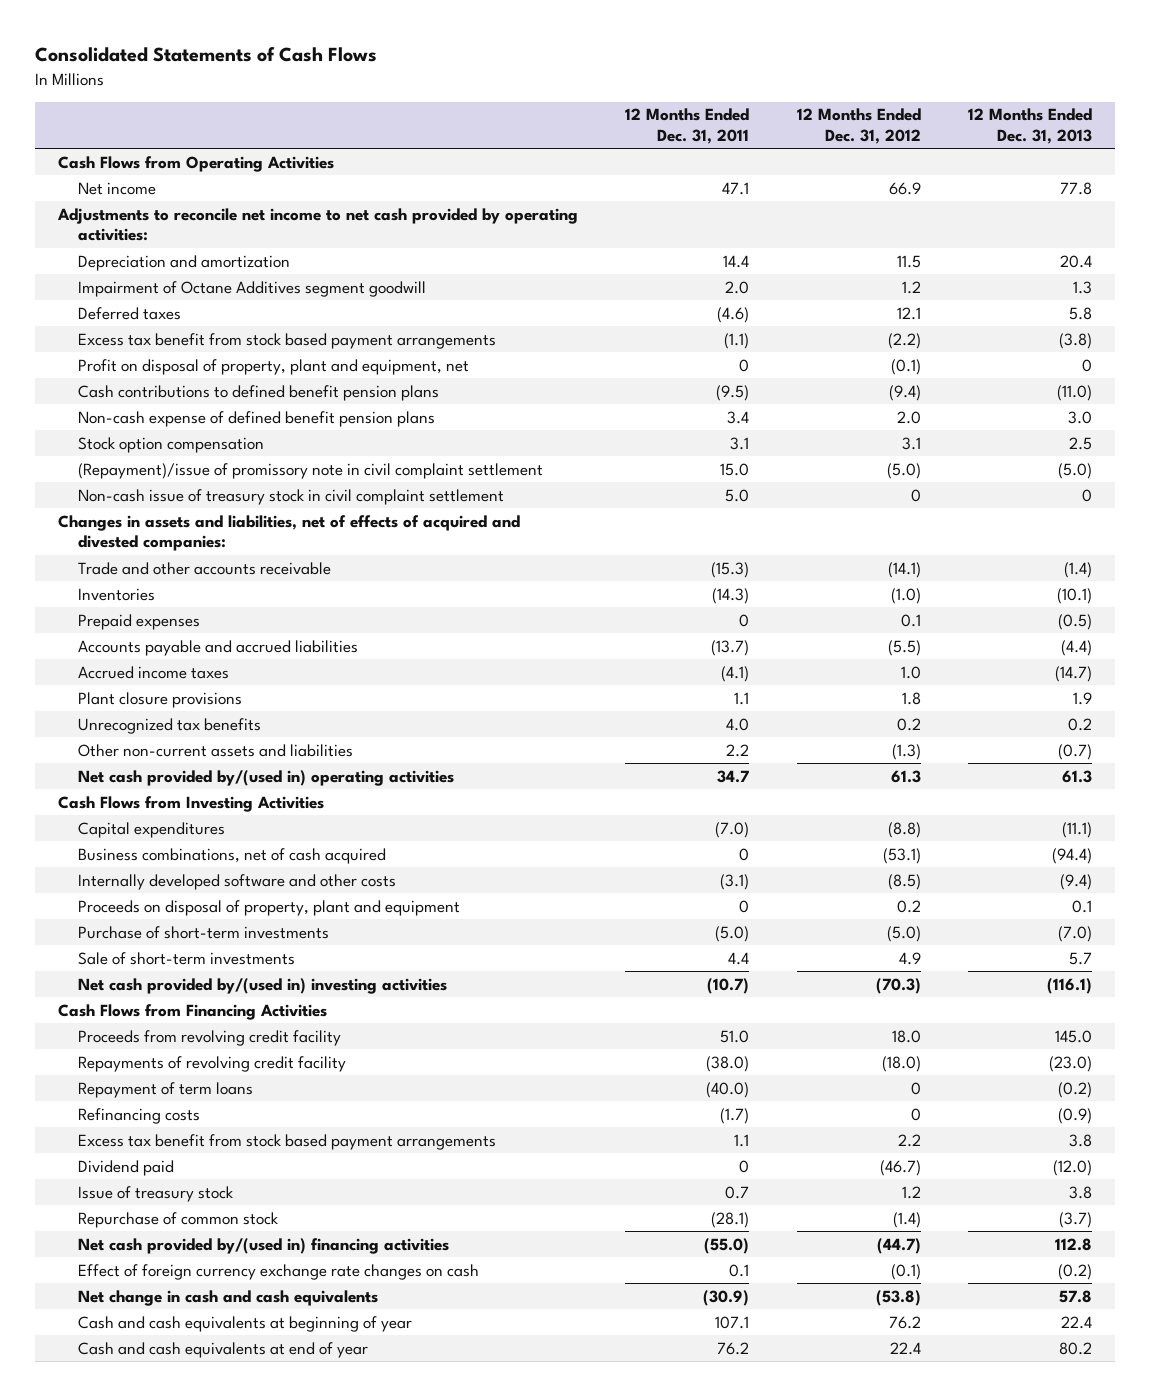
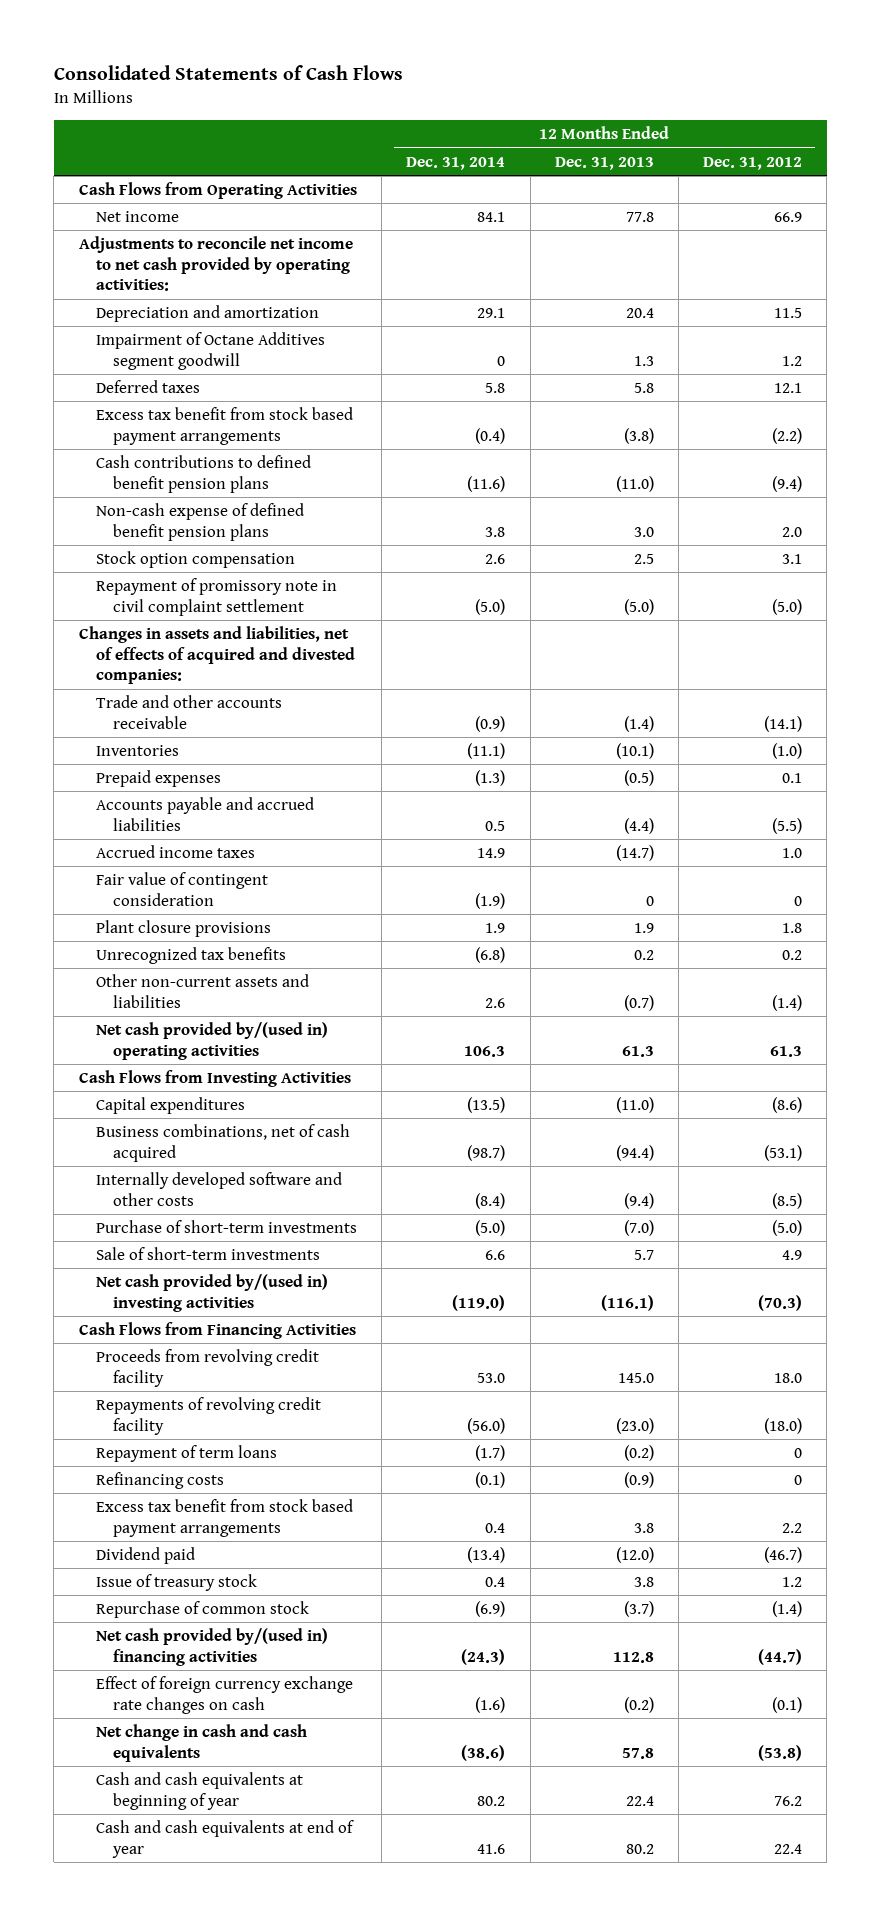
- | 12 Months Ended Dec. 31, 2011 | 12 Months Ended Dec. 31, 2012 | 12 Months Ended Dec. 31, 2013
+ | 12 Months Ended Dec. 31, 2014 | 12 Months Ended Dec. 31, 2013 | 12 Months Ended Dec. 31, 2012
- Profit on disposal of property, plant and equipment, net | 0 | (0.1) | 0
- (Repayment)/issue of promissory note in civil complaint settlement | 15.0 | (5.0) | (5.0)
- Non-cash issue of treasury stock in civil complaint settlement | 5.0 | 0 | 0
+ Repayment of promissory note in civil complaint settlement | (5.0) | (5.0) | (5.0)
+ Fair value of contingent consideration | (1.9) | 0 | 0
- Other non-current assets and liabilities | 2.2 | (1.3) | (0.7)
+ Other non-current assets and liabilities | 2.6 | (0.7) | (1.4)
- Capital expenditures | (7.0) | (8.8) | (11.1)
+ Capital expenditures | (13.5) | (11.0) | (8.6)
- Proceeds on disposal of property, plant and equipment | 0 | 0.2 | 0.1

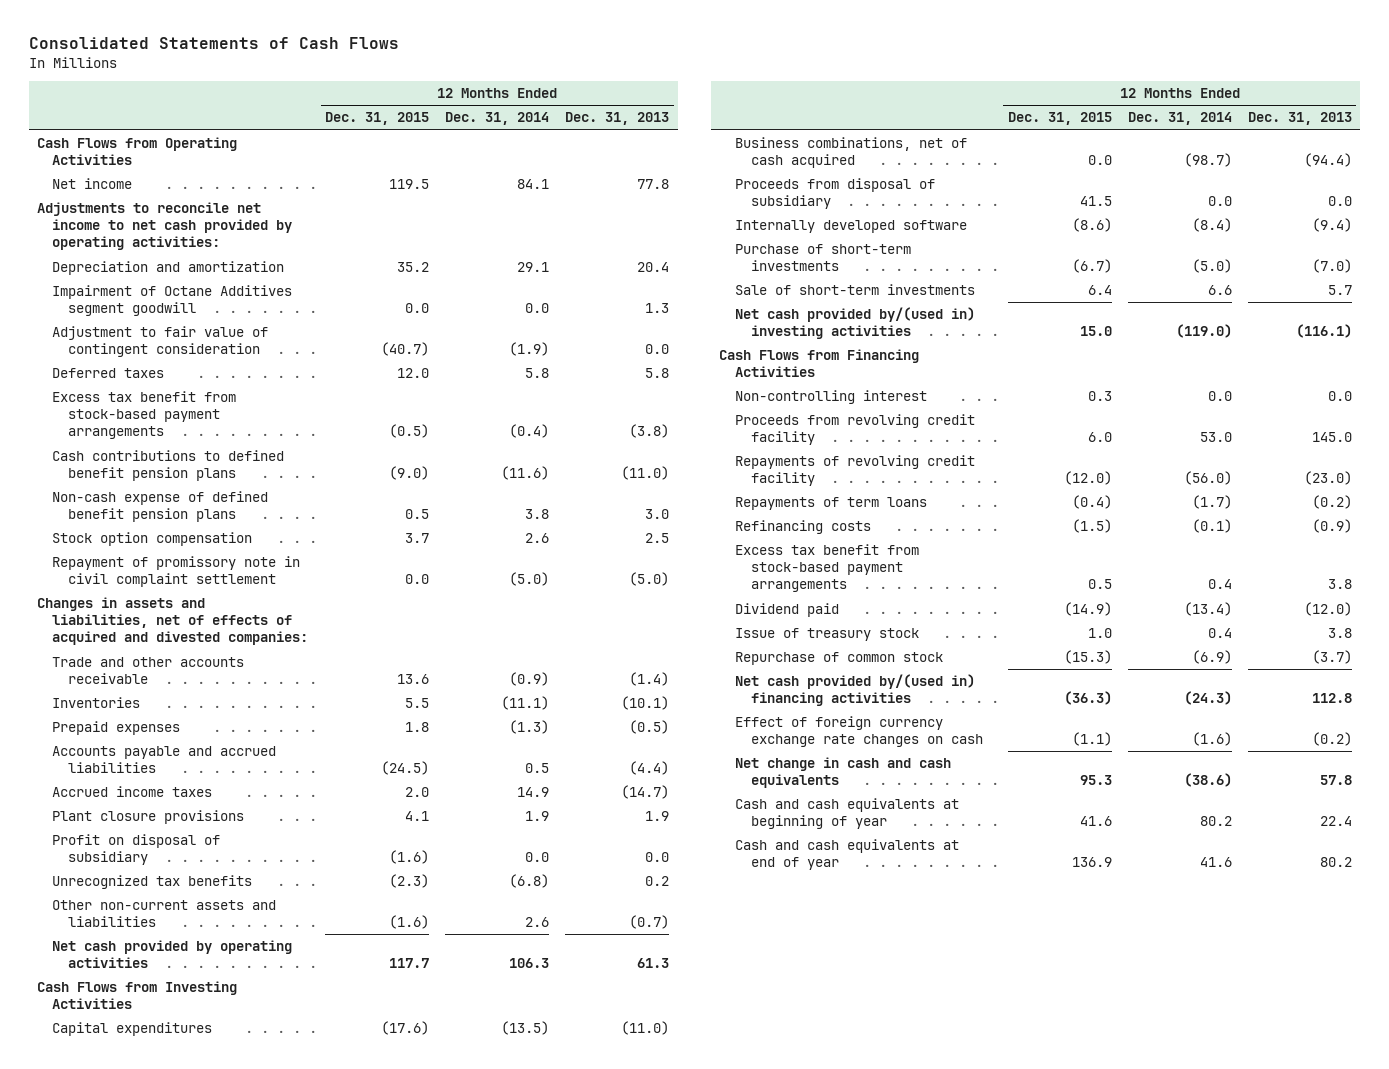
- | 12 Months Ended Dec. 31, 2014 | 12 Months Ended Dec. 31, 2013 | 12 Months Ended Dec. 31, 2012
+ | 12 Months Ended Dec. 31, 2015 | 12 Months Ended Dec. 31, 2014 | 12 Months Ended Dec. 31, 2013
- Impairment of Octane Additives segment goodwill | 0 | 1.3 | 1.2
+ Impairment of Octane Additives segment goodwill | 0.0 | 0.0 | 1.3
+ Adjustment to fair value of contingent consideration | (40.7) | (1.9) | 0.0
- Excess tax benefit from stock based payment arrangements | (0.4) | (3.8) | (2.2)
+ Excess tax benefit from stock-based payment arrangements | (0.5) | (0.4) | (3.8)
- Fair value of contingent consideration | (1.9) | 0 | 0
+ Profit on disposal of subsidiary | (1.6) | 0.0 | 0.0
- Net cash provided by/(used in) operating activities | 106.3 | 61.3 | 61.3
+ Net cash provided by operating activities | 117.7 | 106.3 | 61.3
- Internally developed software and other costs | (8.4) | (9.4) | (8.5)
+ Proceeds from disposal of subsidiary | 41.5 | 0.0 | 0.0
+ Internally developed software | (8.6) | (8.4) | (9.4)
+ Non-controlling interest | 0.3 | 0.0 | 0.0
- Repayment of term loans | (1.7) | (0.2) | 0
+ Repayments of term loans | (0.4) | (1.7) | (0.2)
- Excess tax benefit from stock based payment arrangements | 0.4 | 3.8 | 2.2
+ Excess tax benefit from stock-based payment arrangements | 0.5 | 0.4 | 3.8

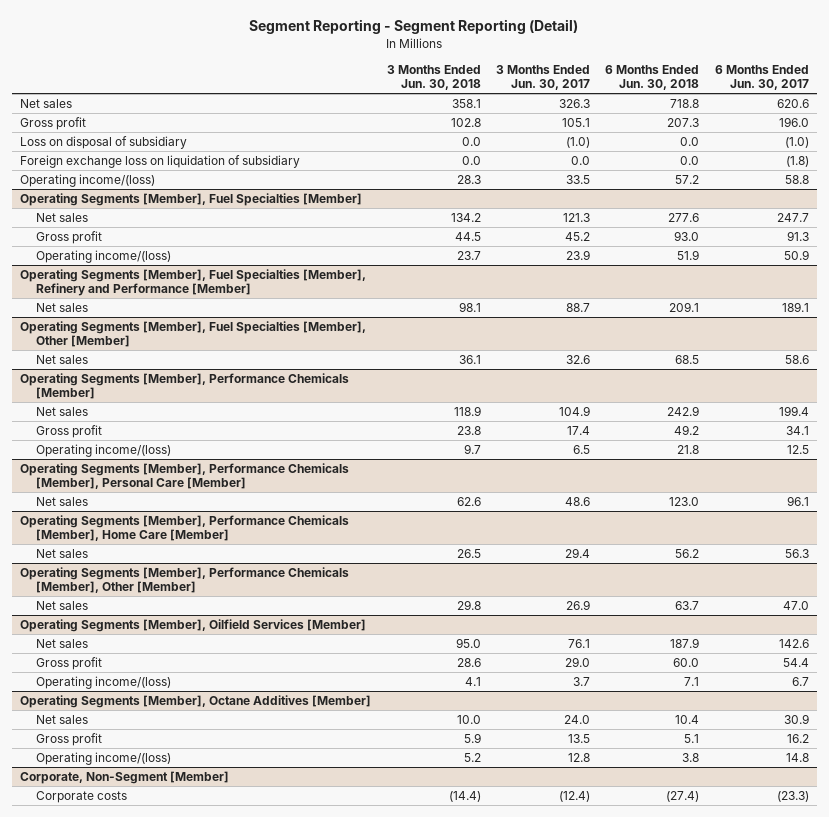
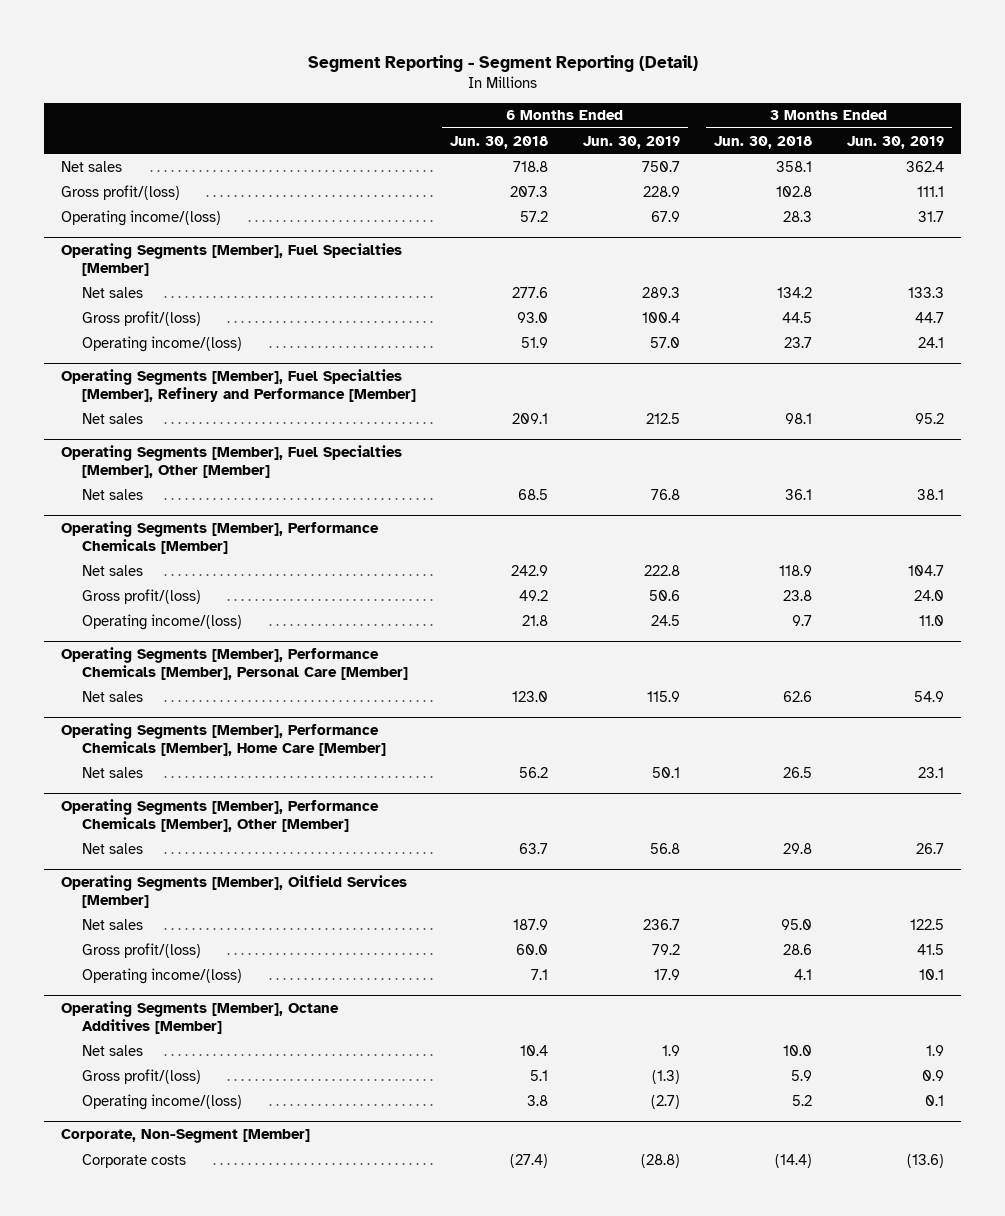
- | 3 Months Ended Jun. 30, 2018 | 3 Months Ended Jun. 30, 2017 | 6 Months Ended Jun. 30, 2018 | 6 Months Ended Jun. 30, 2017
+ | 6 Months Ended Jun. 30, 2018 | 6 Months Ended Jun. 30, 2019 | 3 Months Ended Jun. 30, 2018 | 3 Months Ended Jun. 30, 2019
- Gross profit | 102.8 | 105.1 | 207.3 | 196.0
- Loss on disposal of subsidiary | 0.0 | (1.0) | 0.0 | (1.0)
- Foreign exchange loss on liquidation of subsidiary | 0.0 | 0.0 | 0.0 | (1.8)
+ Gross profit/(loss) | 207.3 | 228.9 | 102.8 | 111.1
@ Operating Segments [Member], Fuel Specialties [Member]
- Gross profit | 44.5 | 45.2 | 93.0 | 91.3
+ Gross profit/(loss) | 93.0 | 100.4 | 44.5 | 44.7
@ Operating Segments [Member], Performance Chemicals [Member]
- Gross profit | 23.8 | 17.4 | 49.2 | 34.1
+ Gross profit/(loss) | 49.2 | 50.6 | 23.8 | 24.0
@ Operating Segments [Member], Oilfield Services [Member]
- Gross profit | 28.6 | 29.0 | 60.0 | 54.4
+ Gross profit/(loss) | 60.0 | 79.2 | 28.6 | 41.5
@ Operating Segments [Member], Octane Additives [Member]
- Gross profit | 5.9 | 13.5 | 5.1 | 16.2
+ Gross profit/(loss) | 5.1 | (1.3) | 5.9 | 0.9

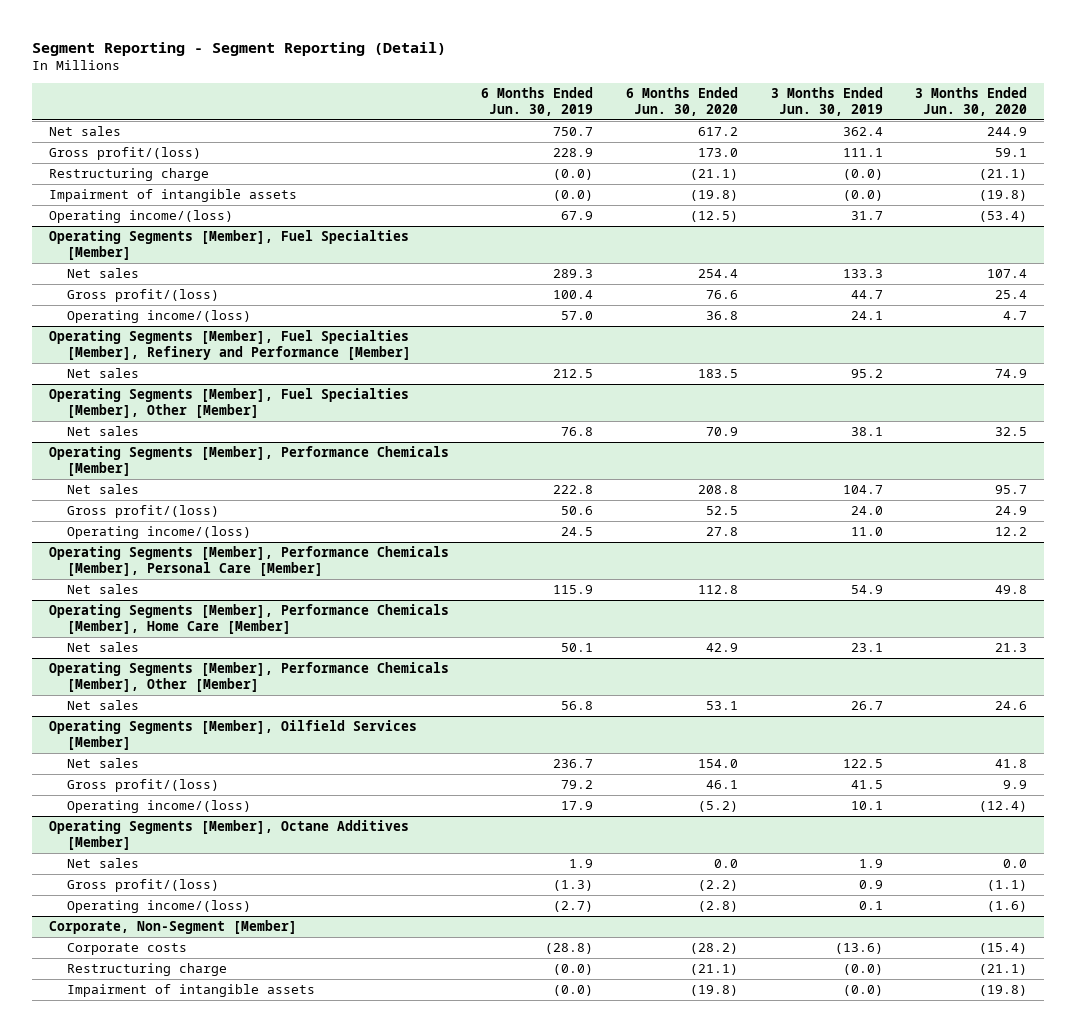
- | 6 Months Ended Jun. 30, 2018 | 6 Months Ended Jun. 30, 2019 | 3 Months Ended Jun. 30, 2018 | 3 Months Ended Jun. 30, 2019
+ | 6 Months Ended Jun. 30, 2019 | 6 Months Ended Jun. 30, 2020 | 3 Months Ended Jun. 30, 2019 | 3 Months Ended Jun. 30, 2020
+ Restructuring charge | (0.0) | (21.1) | (0.0) | (21.1)
+ Impairment of intangible assets | (0.0) | (19.8) | (0.0) | (19.8)
@ Corporate, Non-Segment [Member]
+ Restructuring charge | (0.0) | (21.1) | (0.0) | (21.1)
+ Impairment of intangible assets | (0.0) | (19.8) | (0.0) | (19.8)

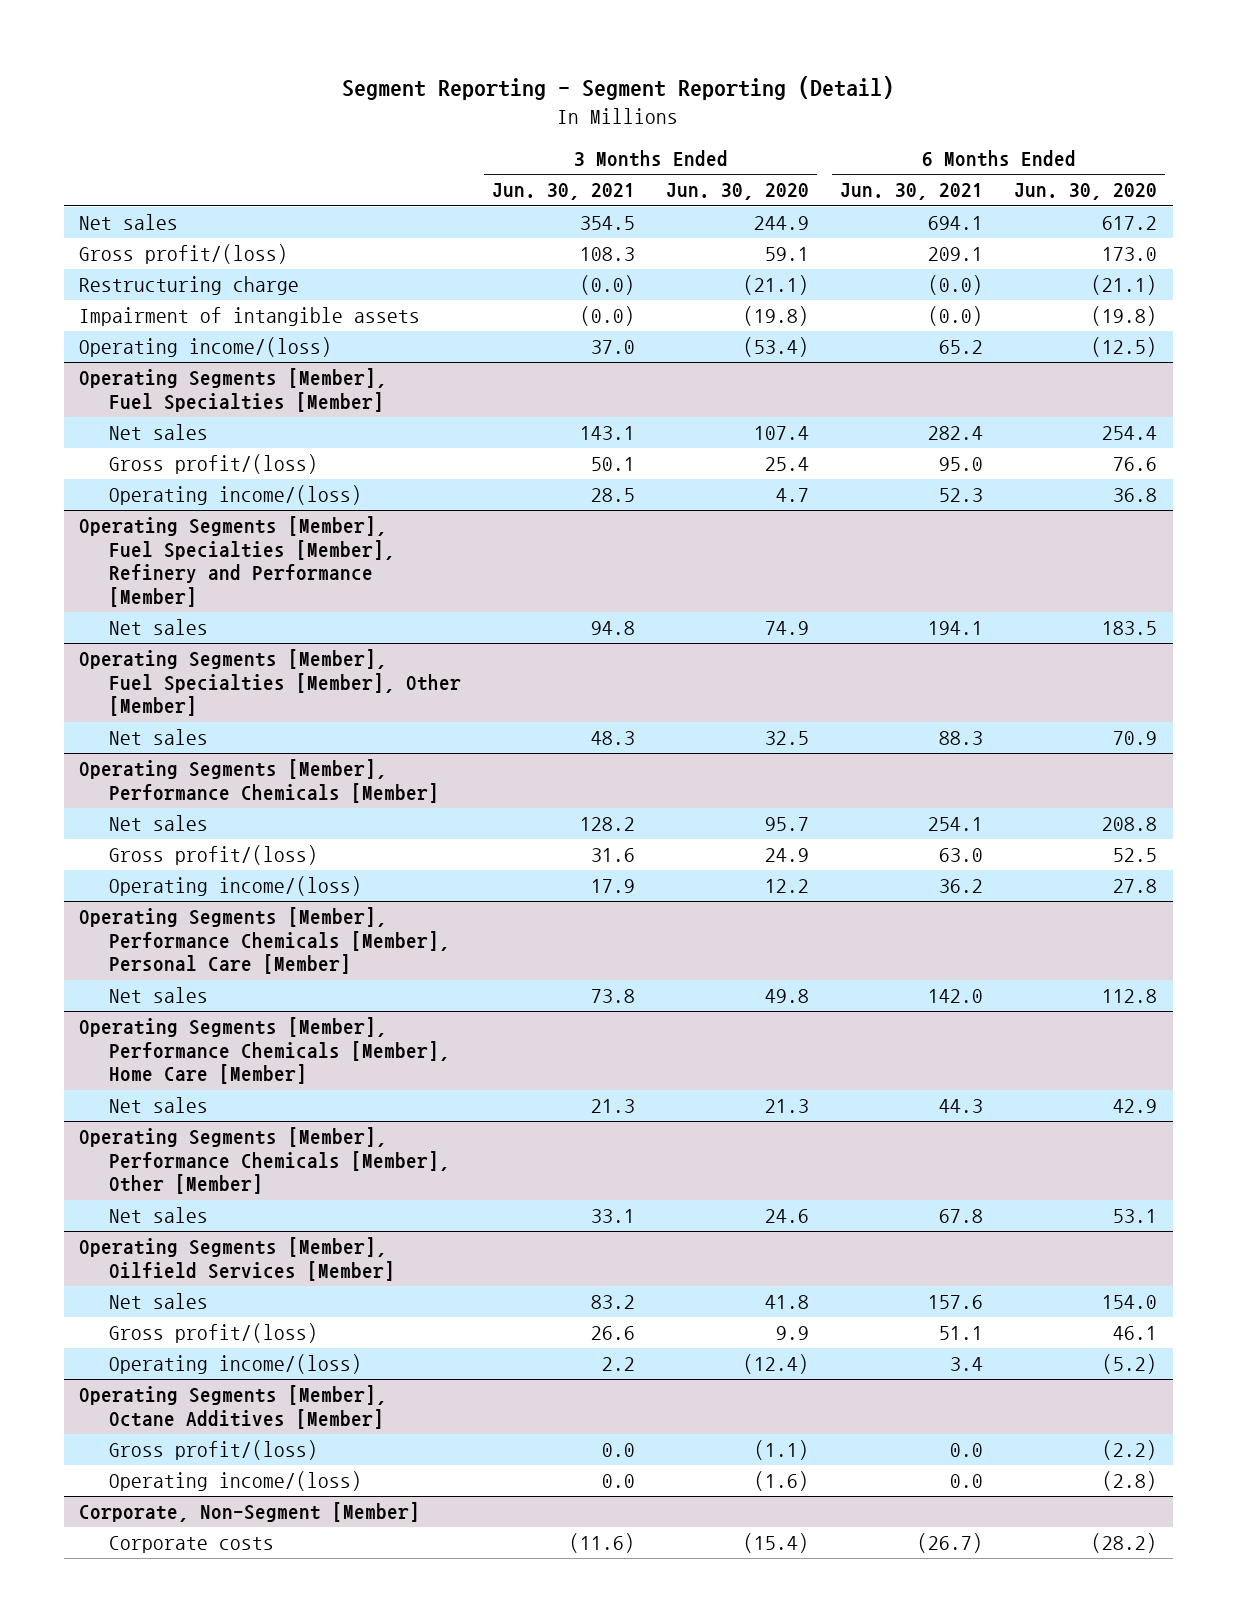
- | 6 Months Ended Jun. 30, 2019 | 6 Months Ended Jun. 30, 2020 | 3 Months Ended Jun. 30, 2019 | 3 Months Ended Jun. 30, 2020
+ | 3 Months Ended Jun. 30, 2021 | 3 Months Ended Jun. 30, 2020 | 6 Months Ended Jun. 30, 2021 | 6 Months Ended Jun. 30, 2020
@ Operating Segments [Member], Octane Additives [Member]
- Net sales | 1.9 | 0.0 | 1.9 | 0.0
@ Corporate, Non-Segment [Member]
- Restructuring charge | (0.0) | (21.1) | (0.0) | (21.1)
- Impairment of intangible assets | (0.0) | (19.8) | (0.0) | (19.8)

